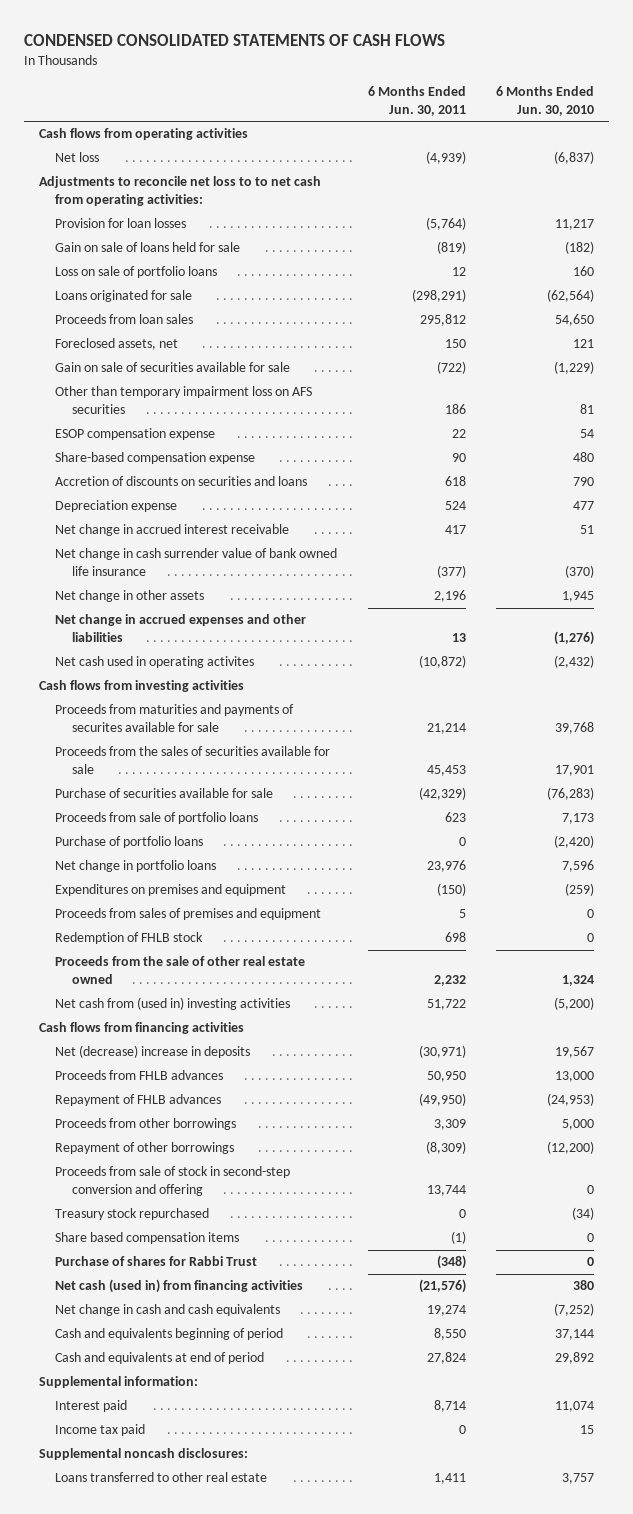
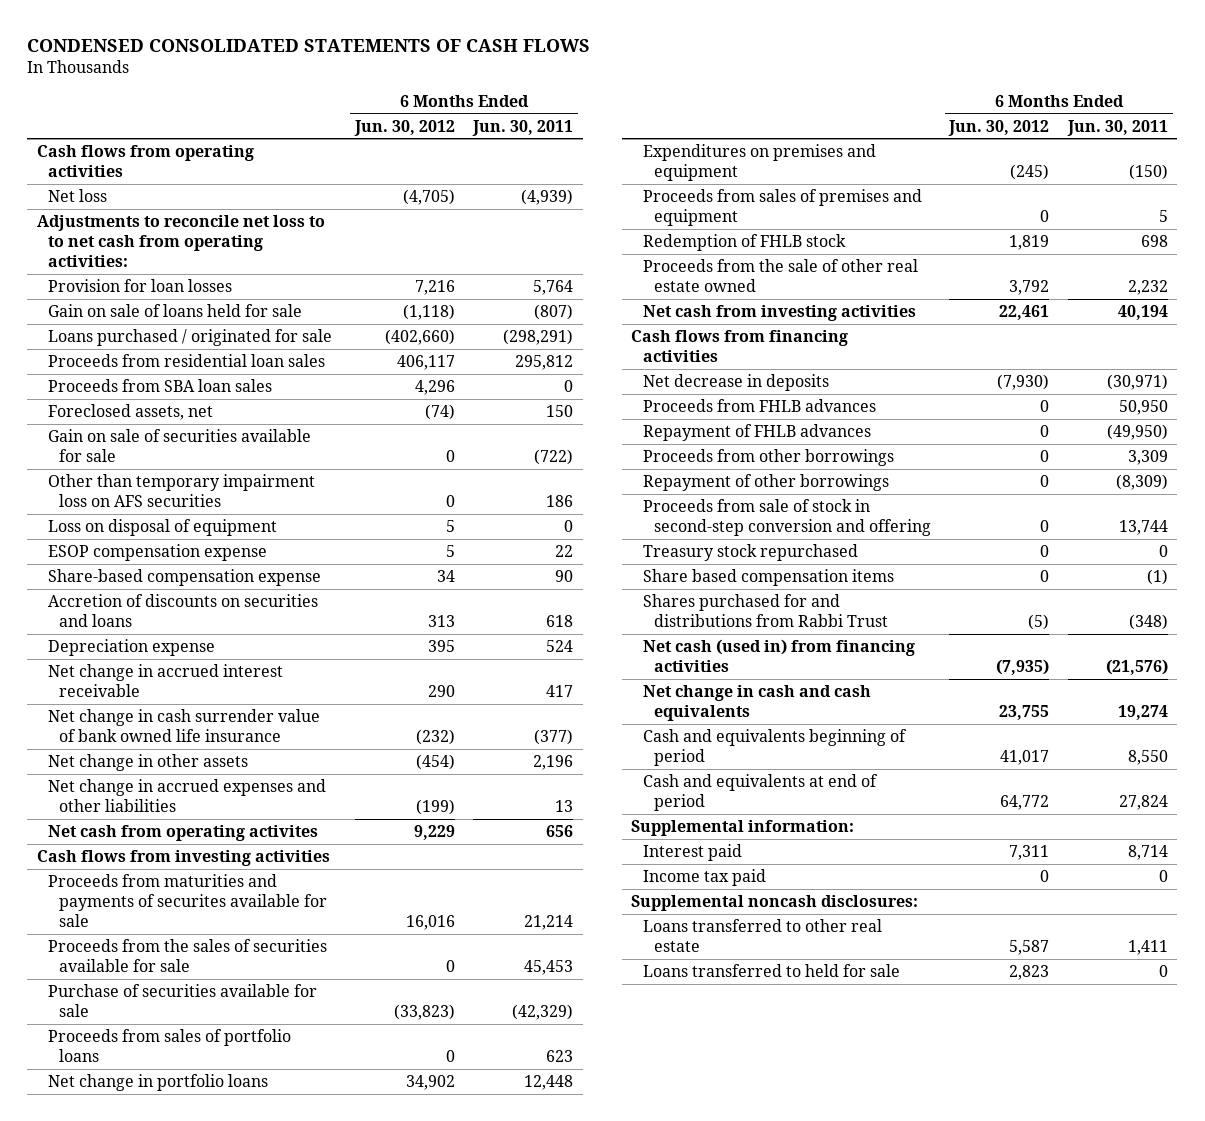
- | 6 Months Ended Jun. 30, 2011 | 6 Months Ended Jun. 30, 2010
+ | 6 Months Ended Jun. 30, 2012 | 6 Months Ended Jun. 30, 2011
- Provision for loan losses | (5,764) | 11,217
- Gain on sale of loans held for sale | (819) | (182)
- Loss on sale of portfolio loans | 12 | 160
- Loans originated for sale | (298,291) | (62,564)
- Proceeds from loan sales | 295,812 | 54,650
+ Provision for loan losses | 7,216 | 5,764
+ Gain on sale of loans held for sale | (1,118) | (807)
+ Loans purchased / originated for sale | (402,660) | (298,291)
+ Proceeds from residential loan sales | 406,117 | 295,812
+ Proceeds from SBA loan sales | 4,296 | 0
+ Loss on disposal of equipment | 5 | 0
- Net cash used in operating activites | (10,872) | (2,432)
+ Net cash from operating activites | 9,229 | 656
- Proceeds from sale of portfolio loans | 623 | 7,173
- Purchase of portfolio loans | 0 | (2,420)
- Net change in portfolio loans | 23,976 | 7,596
+ Proceeds from sales of portfolio loans | 0 | 623
+ Net change in portfolio loans | 34,902 | 12,448
- Net cash from (used in) investing activities | 51,722 | (5,200)
+ Net cash from investing activities | 22,461 | 40,194
- Net (decrease) increase in deposits | (30,971) | 19,567
+ Net decrease in deposits | (7,930) | (30,971)
- Purchase of shares for Rabbi Trust | (348) | 0
+ Shares purchased for and distributions from Rabbi Trust | (5) | (348)
+ Loans transferred to held for sale | 2,823 | 0

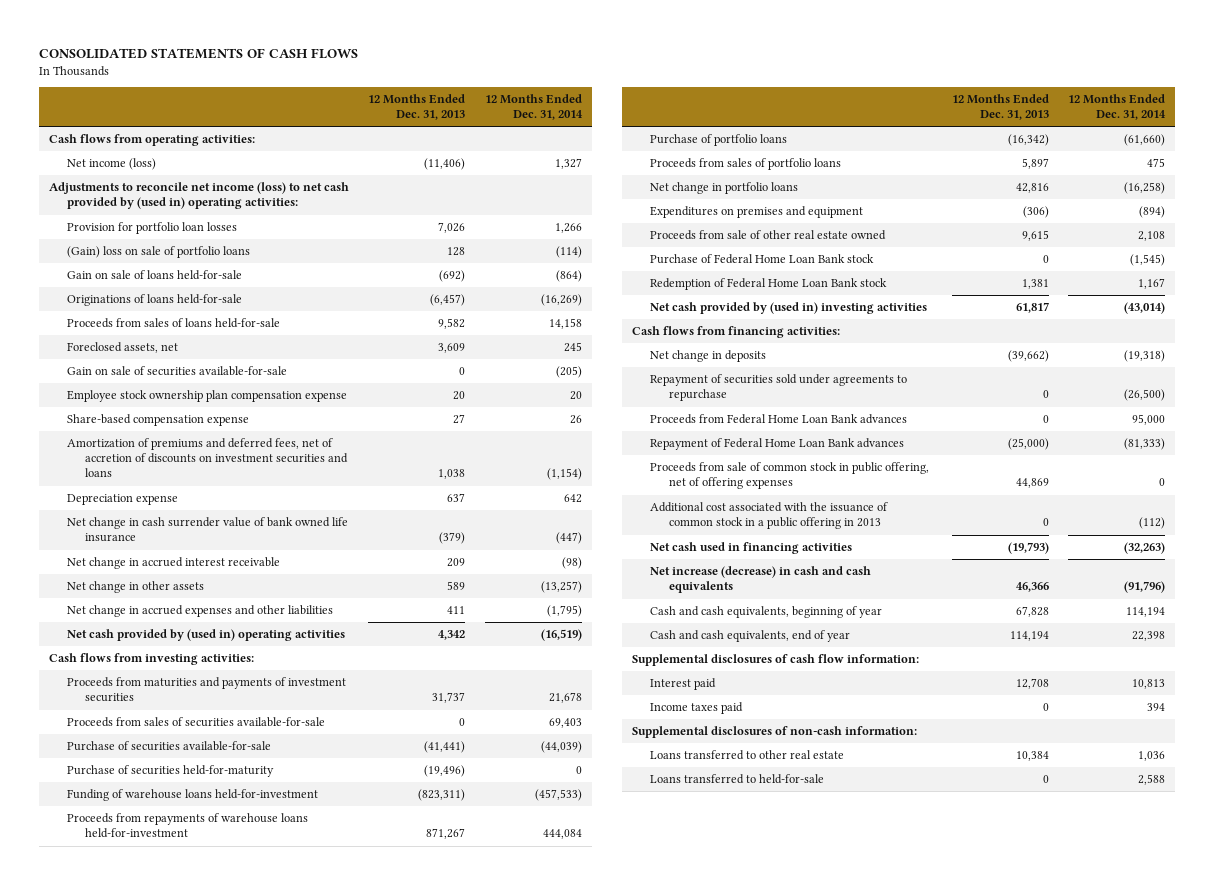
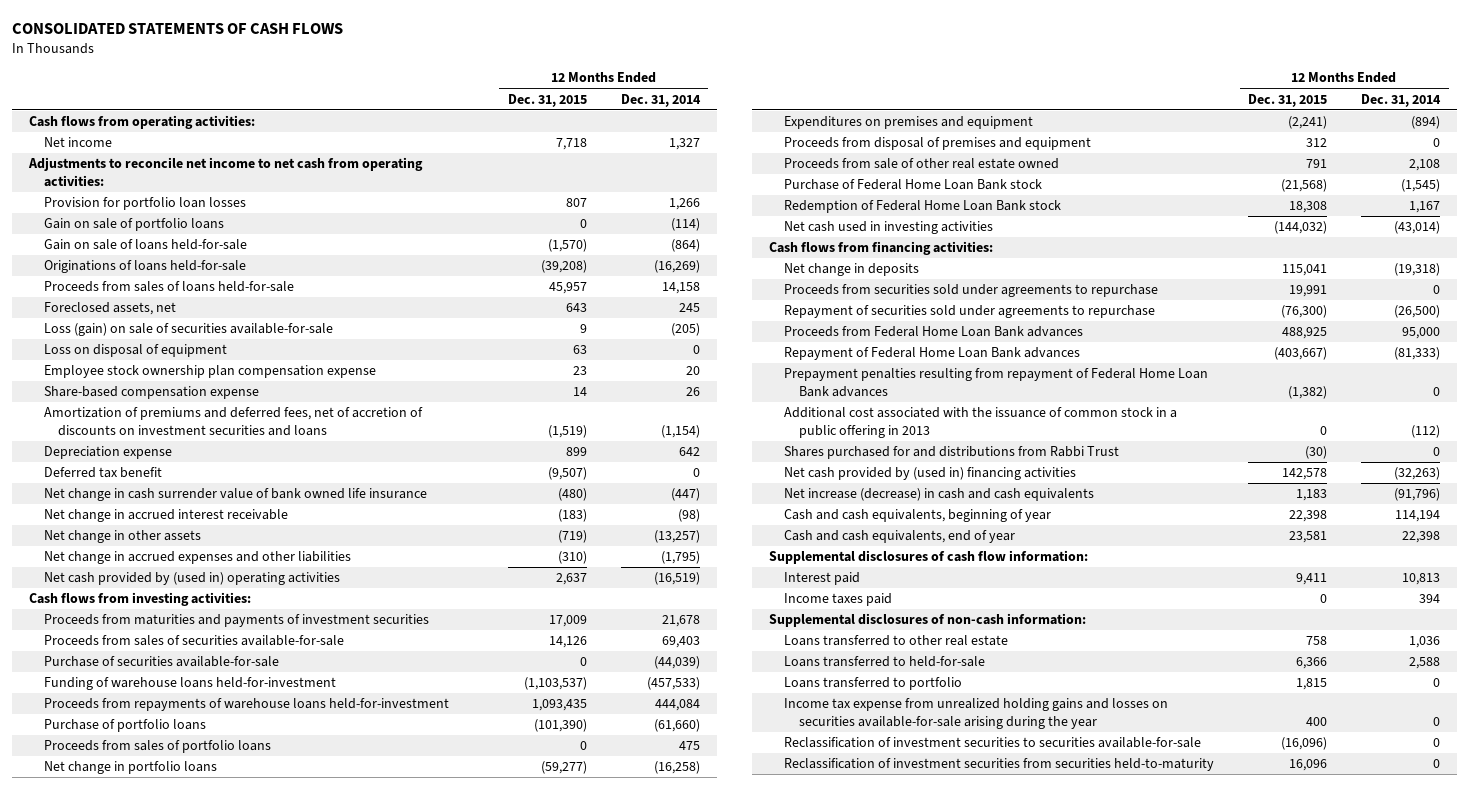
- | 12 Months Ended Dec. 31, 2013 | 12 Months Ended Dec. 31, 2014
+ | 12 Months Ended Dec. 31, 2015 | 12 Months Ended Dec. 31, 2014
- Net income (loss) | (11,406) | 1,327
- Adjustments to reconcile net income (loss) to net cash provided by (used in) operating activities:
+ Net income | 7,718 | 1,327
+ Adjustments to reconcile net income to net cash from operating activities:
- (Gain) loss on sale of portfolio loans | 128 | (114)
+ Gain on sale of portfolio loans | 0 | (114)
- Gain on sale of securities available-for-sale | 0 | (205)
+ Loss (gain) on sale of securities available-for-sale | 9 | (205)
+ Loss on disposal of equipment | 63 | 0
+ Deferred tax benefit | (9,507) | 0
- Purchase of securities held-for-maturity | (19,496) | 0
+ Proceeds from disposal of premises and equipment | 312 | 0
- Net cash provided by (used in) investing activities | 61,817 | (43,014)
+ Net cash used in investing activities | (144,032) | (43,014)
+ Proceeds from securities sold under agreements to repurchase | 19,991 | 0
- Proceeds from sale of common stock in public offering, net of offering expenses | 44,869 | 0
+ Prepayment penalties resulting from repayment of Federal Home Loan Bank advances | (1,382) | 0
- Net cash used in financing activities | (19,793) | (32,263)
+ Shares purchased for and distributions from Rabbi Trust | (30) | 0
+ Net cash provided by (used in) financing activities | 142,578 | (32,263)
+ Loans transferred to portfolio | 1,815 | 0
+ Income tax expense from unrealized holding gains and losses on securities available-for-sale arising during the year | 400 | 0
+ Reclassification of investment securities to securities available-for-sale | (16,096) | 0
+ Reclassification of investment securities from securities held-to-maturity | 16,096 | 0

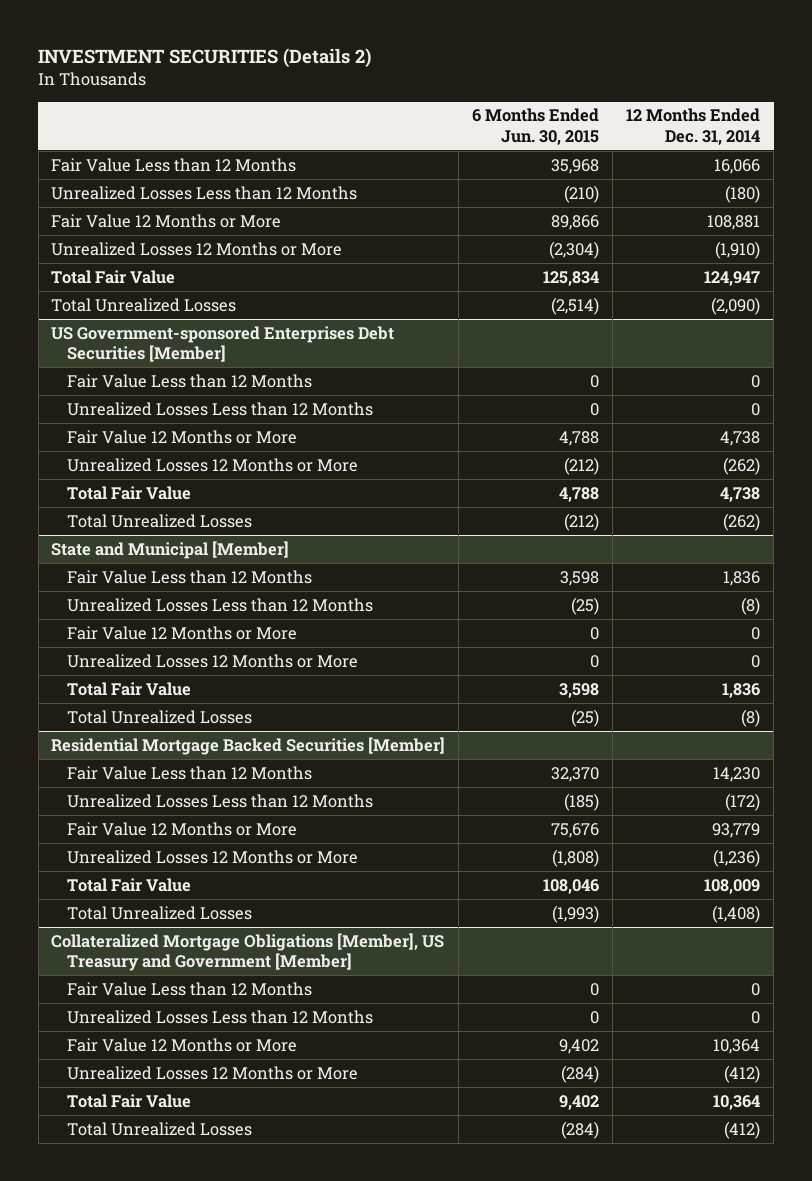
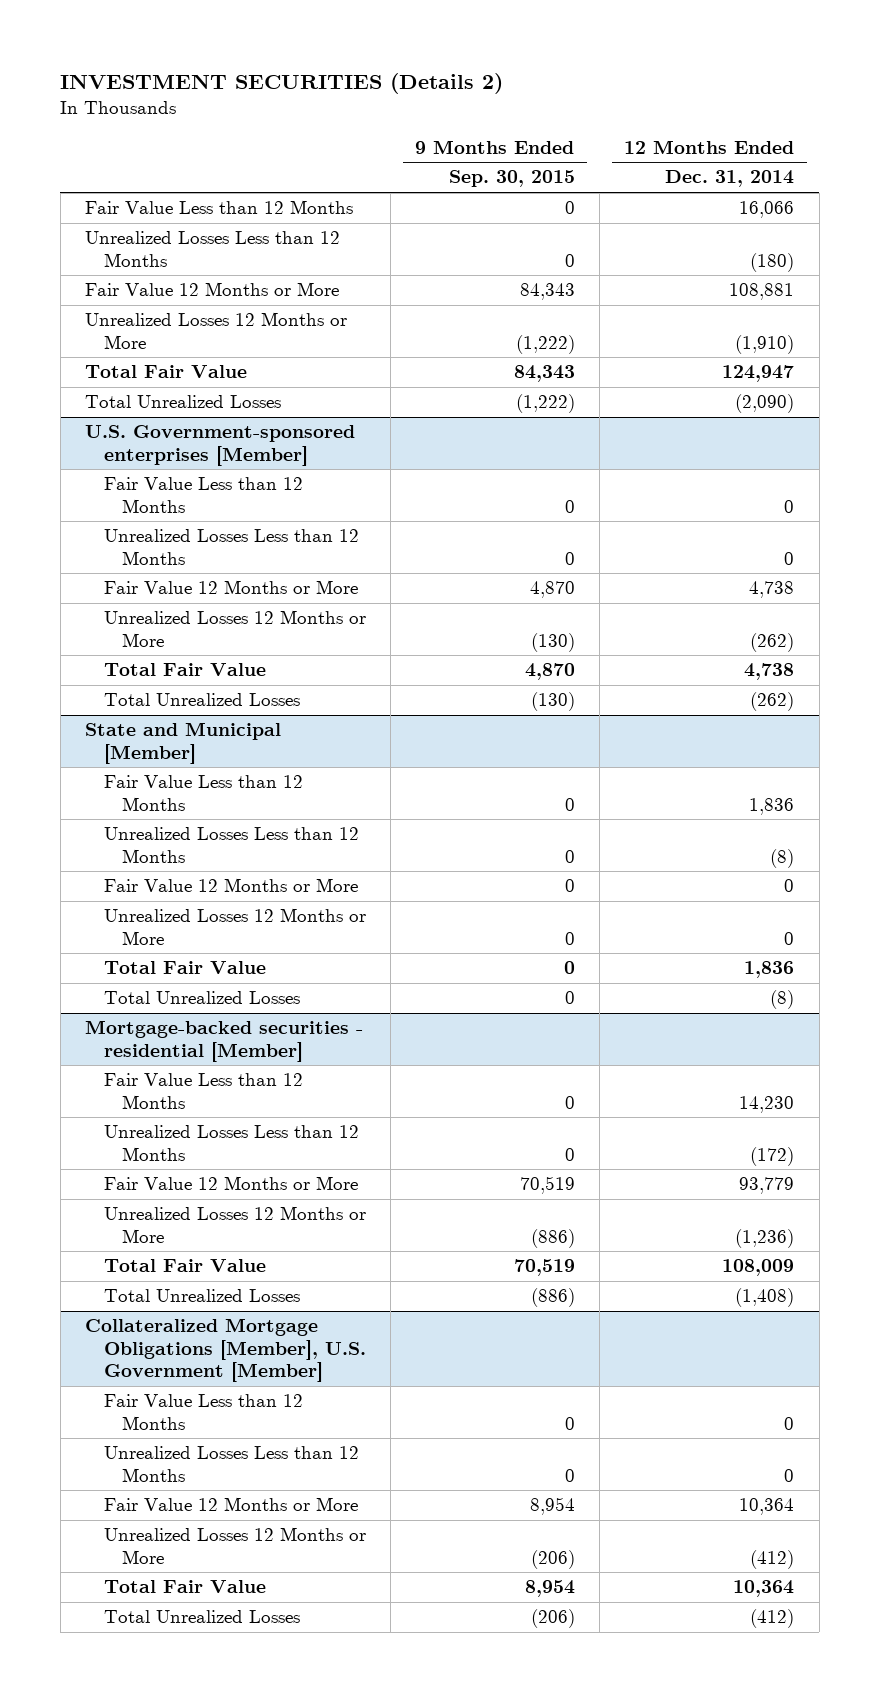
- | 6 Months Ended Jun. 30, 2015 | 12 Months Ended Dec. 31, 2014
+ | 9 Months Ended Sep. 30, 2015 | 12 Months Ended Dec. 31, 2014
- US Government-sponsored Enterprises Debt Securities [Member]
+ U.S. Government-sponsored enterprises [Member]
- Residential Mortgage Backed Securities [Member]
+ Mortgage-backed securities - residential [Member]
- Collateralized Mortgage Obligations [Member], US Treasury and Government [Member]
+ Collateralized Mortgage Obligations [Member], U.S. Government [Member]

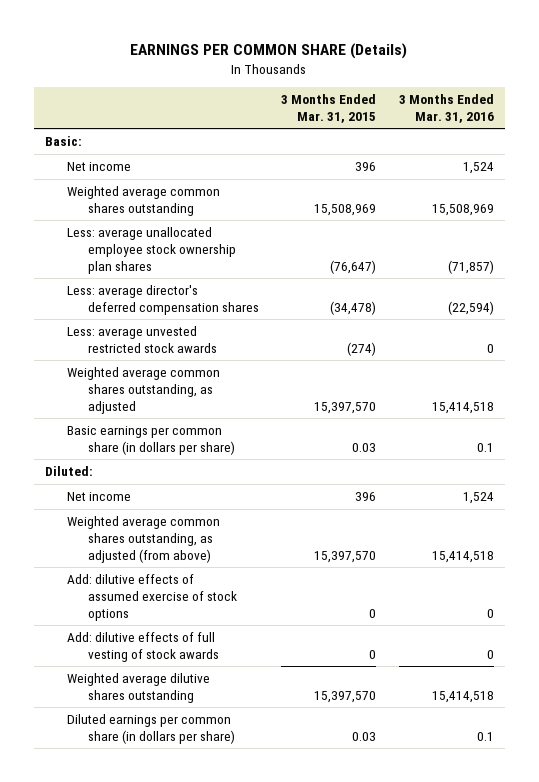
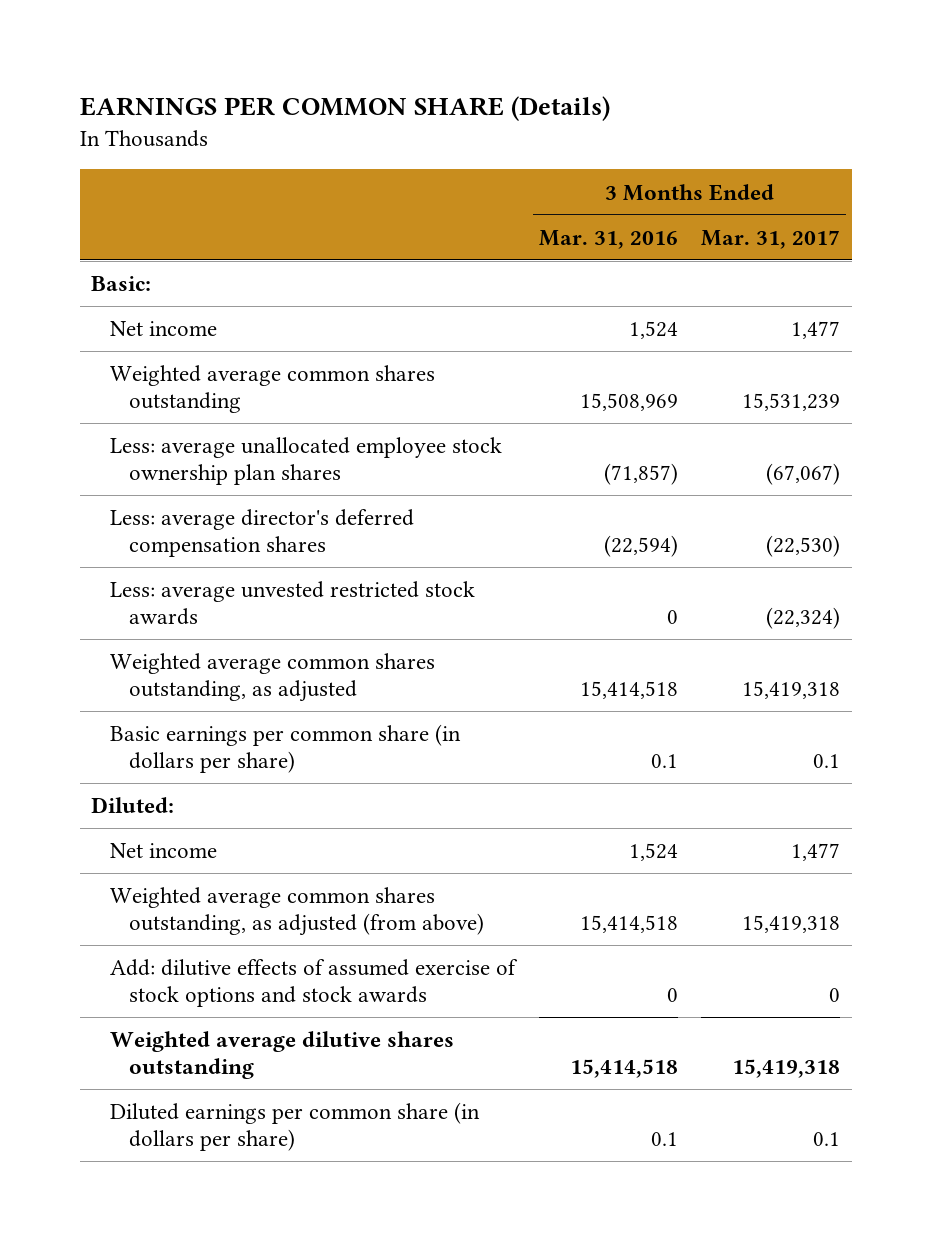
- | 3 Months Ended Mar. 31, 2015 | 3 Months Ended Mar. 31, 2016
+ | 3 Months Ended Mar. 31, 2016 | 3 Months Ended Mar. 31, 2017
- Add: dilutive effects of assumed exercise of stock options | 0 | 0
- Add: dilutive effects of full vesting of stock awards | 0 | 0
+ Add: dilutive effects of assumed exercise of stock options and stock awards | 0 | 0

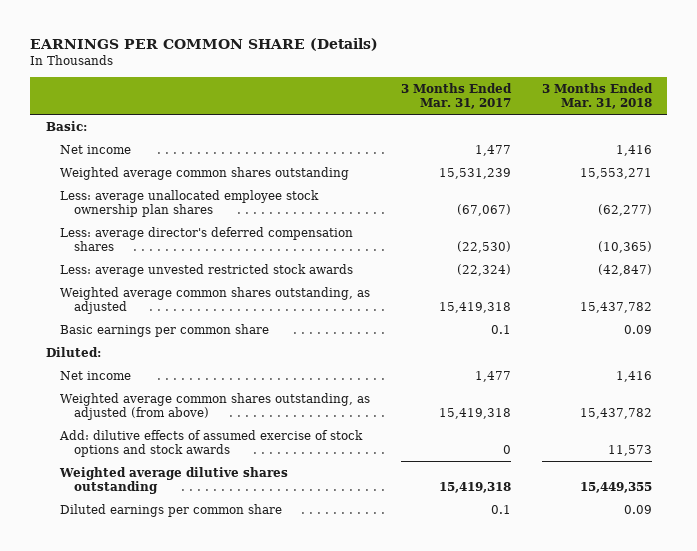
- | 3 Months Ended Mar. 31, 2016 | 3 Months Ended Mar. 31, 2017
+ | 3 Months Ended Mar. 31, 2017 | 3 Months Ended Mar. 31, 2018
- Basic earnings per common share (in dollars per share) | 0.1 | 0.1
+ Basic earnings per common share | 0.1 | 0.09
- Diluted earnings per common share (in dollars per share) | 0.1 | 0.1
+ Diluted earnings per common share | 0.1 | 0.09

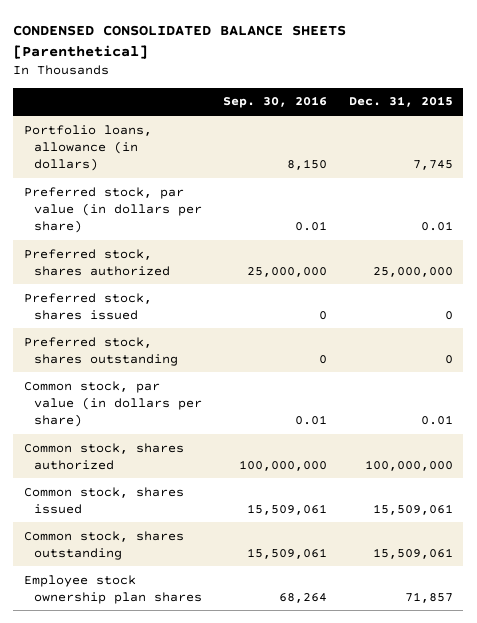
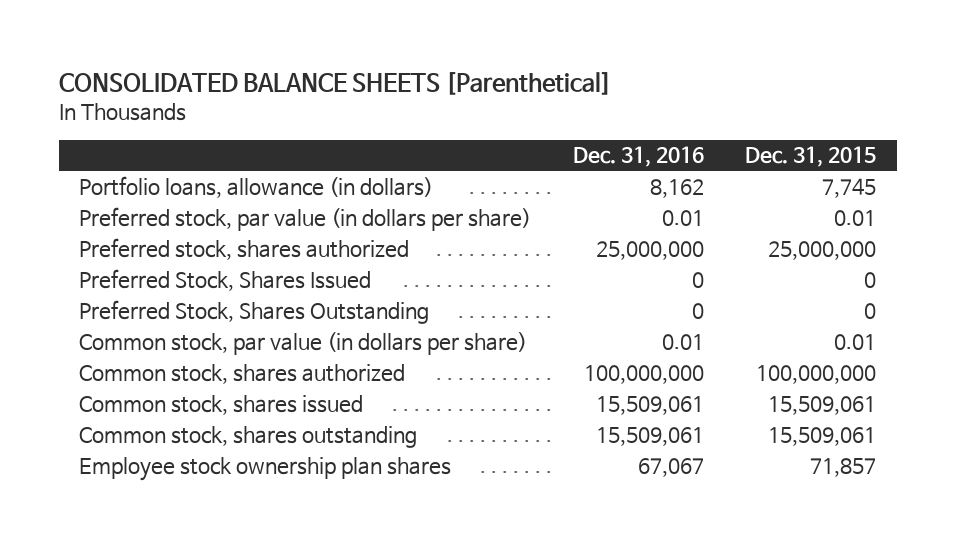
- CONDENSED CONSOLIDATED BALANCE SHEETS [Parenthetical]
+ CONSOLIDATED BALANCE SHEETS [Parenthetical]
- | Sep. 30, 2016 | Dec. 31, 2015
+ | Dec. 31, 2016 | Dec. 31, 2015
- Preferred stock, shares issued | 0 | 0
- Preferred stock, shares outstanding | 0 | 0
+ Preferred Stock, Shares Issued | 0 | 0
+ Preferred Stock, Shares Outstanding | 0 | 0

